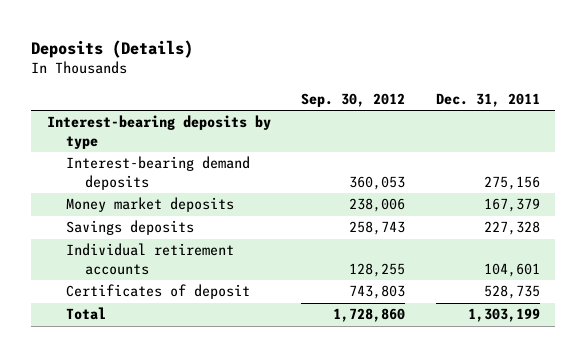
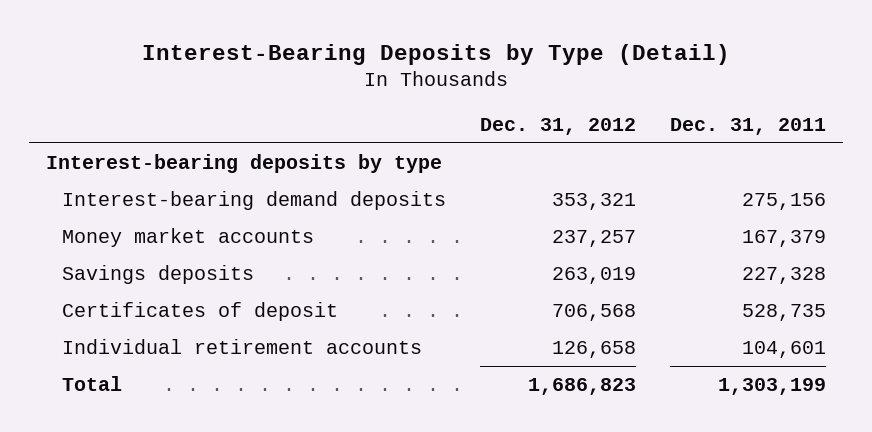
- Deposits (Details)
+ Interest-Bearing Deposits by Type (Detail)
- | Sep. 30, 2012 | Dec. 31, 2011
+ | Dec. 31, 2012 | Dec. 31, 2011
- Money market deposits | 238,006 | 167,379
+ Money market accounts | 237,257 | 167,379
moved down: Individual retirement accounts | 126,658 | 104,601

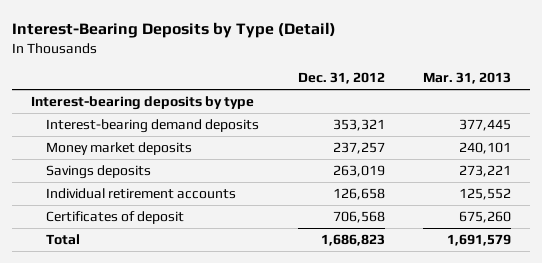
- | Dec. 31, 2012 | Dec. 31, 2011
+ | Dec. 31, 2012 | Mar. 31, 2013
- Money market accounts | 237,257 | 167,379
+ Money market deposits | 237,257 | 240,101
moved down: Certificates of deposit | 706,568 | 675,260

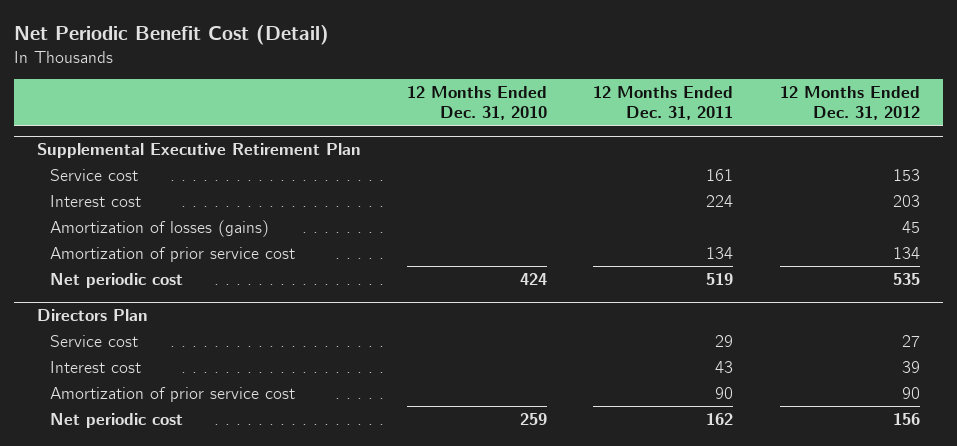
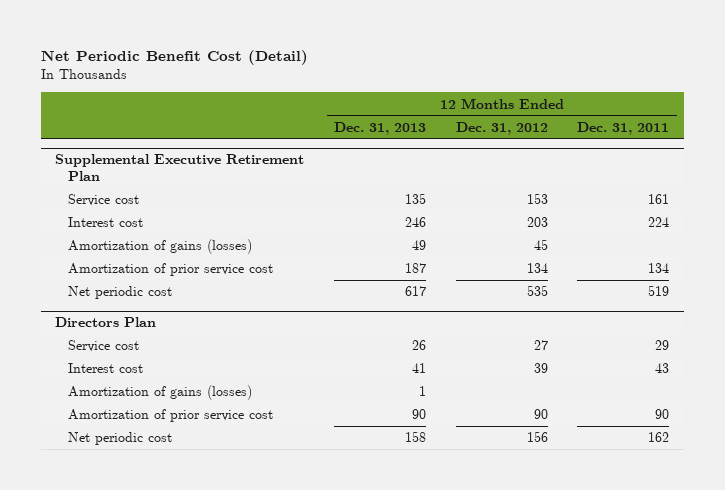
- | 12 Months Ended Dec. 31, 2010 | 12 Months Ended Dec. 31, 2011 | 12 Months Ended Dec. 31, 2012
+ | 12 Months Ended Dec. 31, 2013 | 12 Months Ended Dec. 31, 2012 | 12 Months Ended Dec. 31, 2011
@ Supplemental Executive Retirement Plan
- Amortization of losses (gains) | | | 45
+ Amortization of gains (losses) | 49 | 45 |
@ Directors Plan
+ Amortization of gains (losses) | 1 | |

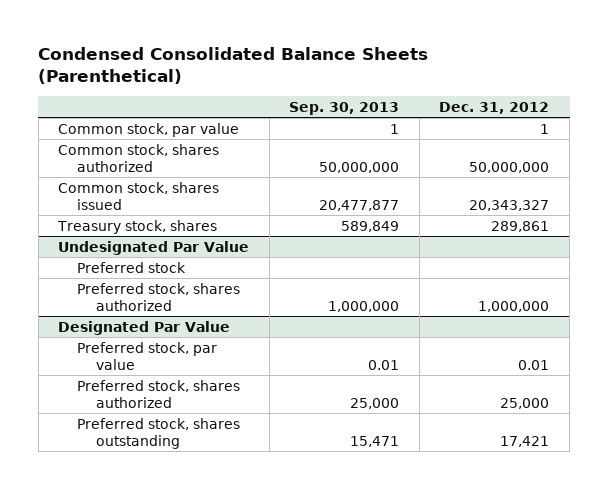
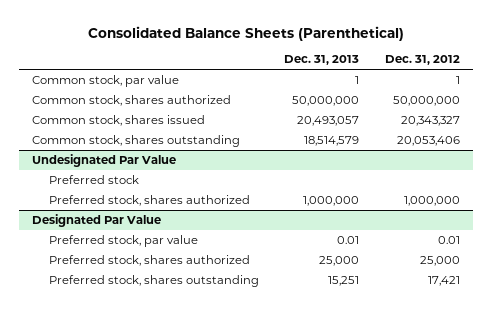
- Condensed Consolidated Balance Sheets (Parenthetical)
+ Consolidated Balance Sheets (Parenthetical)
- | Sep. 30, 2013 | Dec. 31, 2012
+ | Dec. 31, 2013 | Dec. 31, 2012
- Treasury stock, shares | 589,849 | 289,861
+ Common stock, shares outstanding | 18,514,579 | 20,053,406

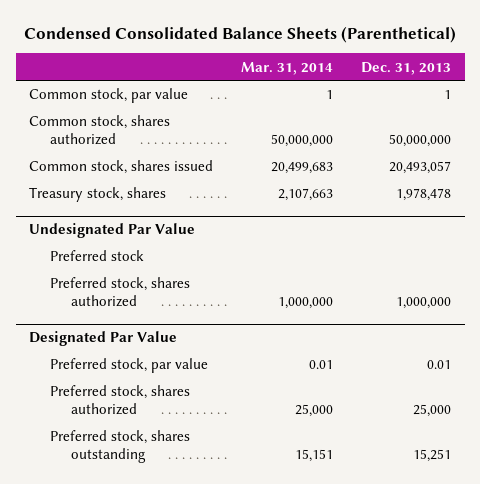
- Consolidated Balance Sheets (Parenthetical)
+ Condensed Consolidated Balance Sheets (Parenthetical)
- | Dec. 31, 2013 | Dec. 31, 2012
+ | Mar. 31, 2014 | Dec. 31, 2013
- Common stock, shares outstanding | 18,514,579 | 20,053,406
+ Treasury stock, shares | 2,107,663 | 1,978,478

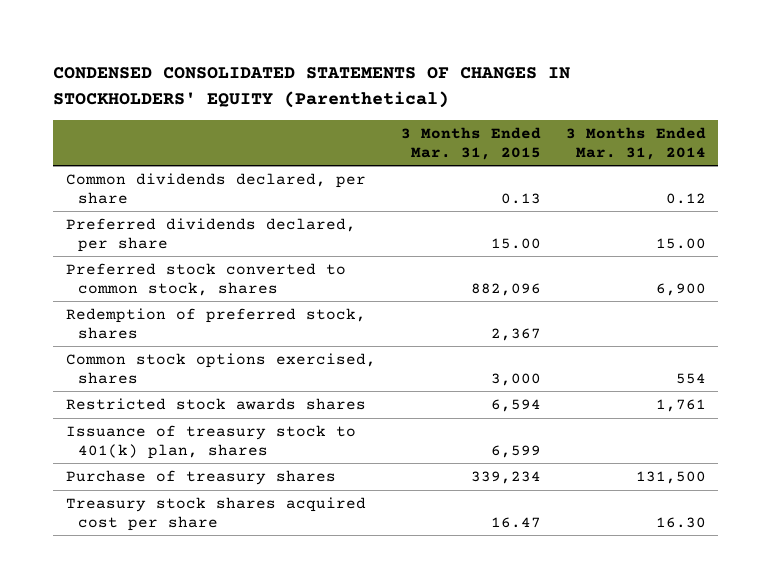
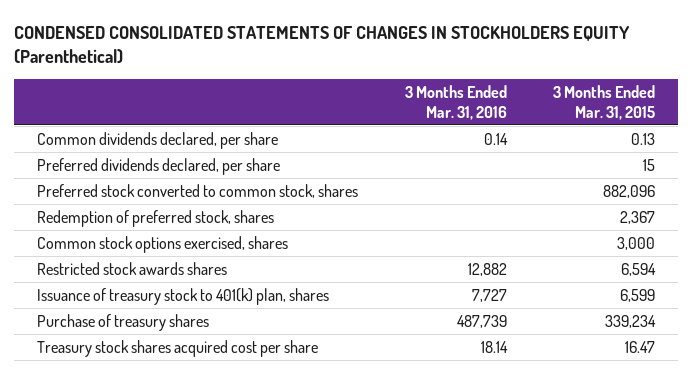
- CONDENSED CONSOLIDATED STATEMENTS OF CHANGES IN STOCKHOLDERS' EQUITY (Parenthetical)
+ CONDENSED CONSOLIDATED STATEMENTS OF CHANGES IN STOCKHOLDERS EQUITY (Parenthetical)
- | 3 Months Ended Mar. 31, 2015 | 3 Months Ended Mar. 31, 2014
+ | 3 Months Ended Mar. 31, 2016 | 3 Months Ended Mar. 31, 2015
- Preferred dividends declared, per share | 15.00 | 15.00
+ Preferred dividends declared, per share | | 15

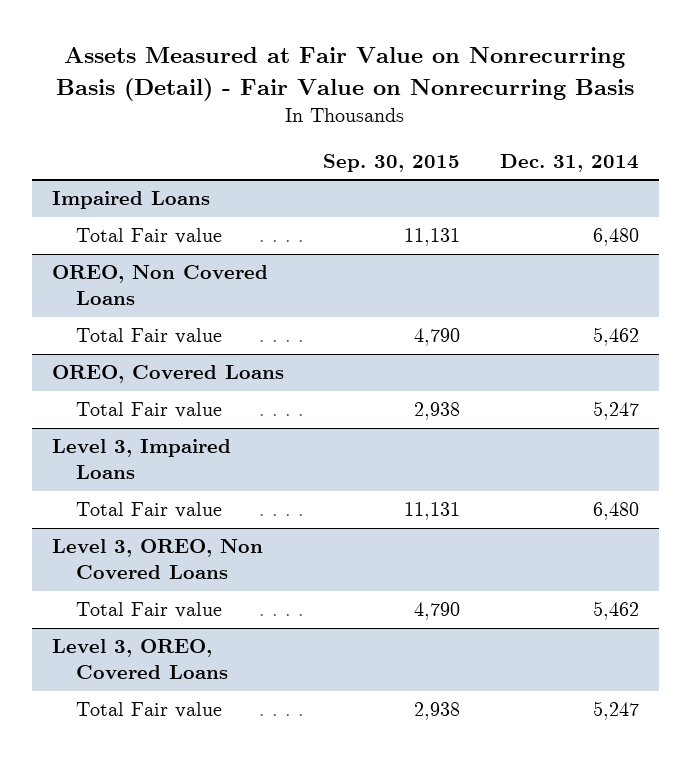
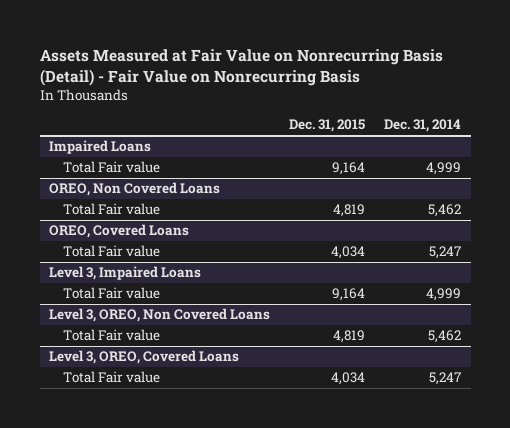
- | Sep. 30, 2015 | Dec. 31, 2014
+ | Dec. 31, 2015 | Dec. 31, 2014
@ Impaired Loans
- Total Fair value | 11,131 | 6,480
+ Total Fair value | 9,164 | 4,999
@ Level 3, Impaired Loans
- Total Fair value | 11,131 | 6,480
+ Total Fair value | 9,164 | 4,999

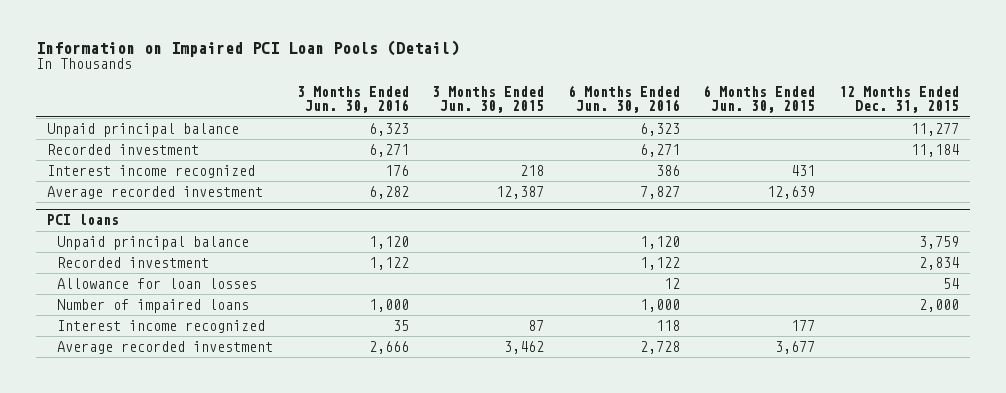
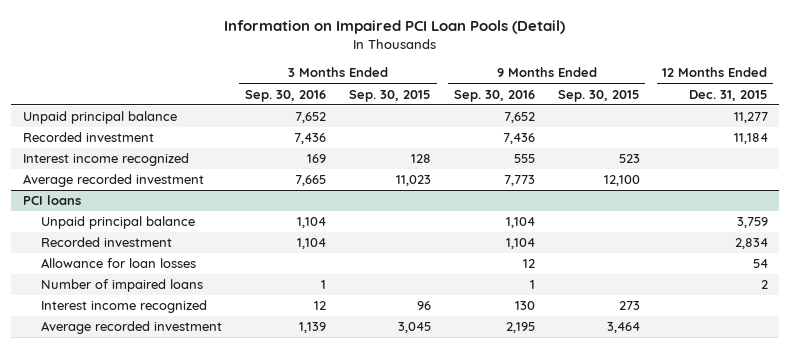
- | 3 Months Ended Jun. 30, 2016 | 3 Months Ended Jun. 30, 2015 | 6 Months Ended Jun. 30, 2016 | 6 Months Ended Jun. 30, 2015 | 12 Months Ended Dec. 31, 2015
+ | 3 Months Ended Sep. 30, 2016 | 3 Months Ended Sep. 30, 2015 | 9 Months Ended Sep. 30, 2016 | 9 Months Ended Sep. 30, 2015 | 12 Months Ended Dec. 31, 2015
@ PCI loans
- Number of impaired loans | 1,000 | | 1,000 | | 2,000
+ Number of impaired loans | 1 | | 1 | | 2

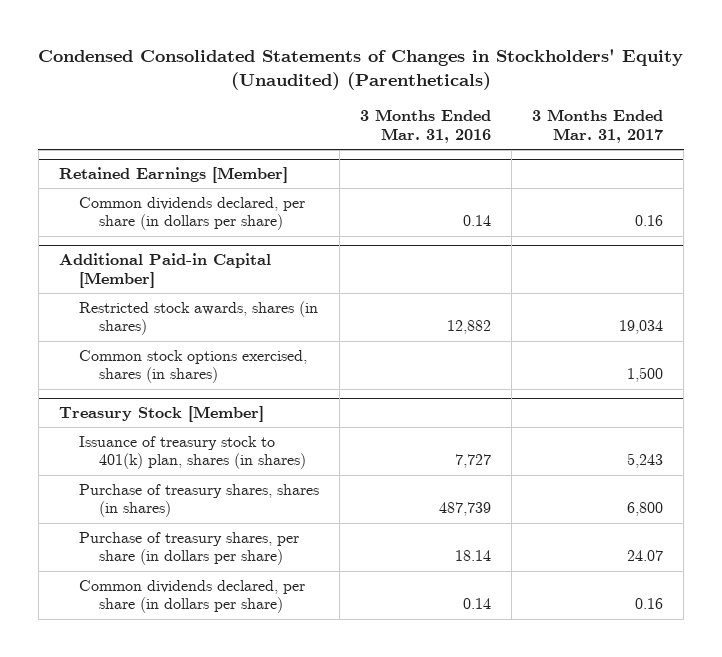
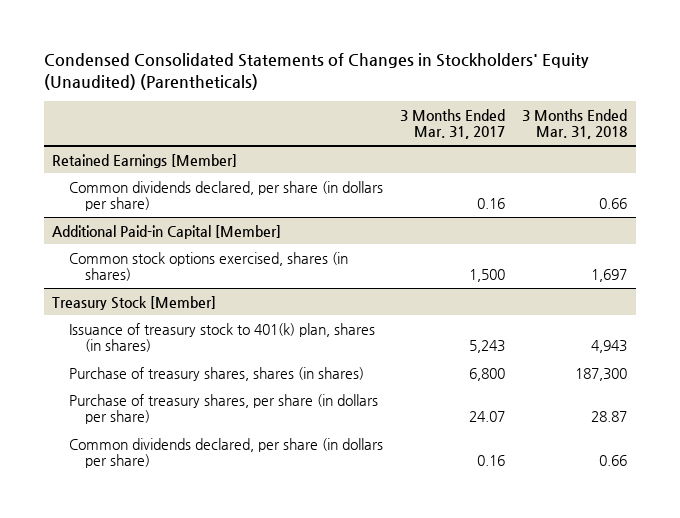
- | 3 Months Ended Mar. 31, 2016 | 3 Months Ended Mar. 31, 2017
+ | 3 Months Ended Mar. 31, 2017 | 3 Months Ended Mar. 31, 2018
@ Additional Paid-in Capital [Member]
- Restricted stock awards, shares (in shares) | 12,882 | 19,034

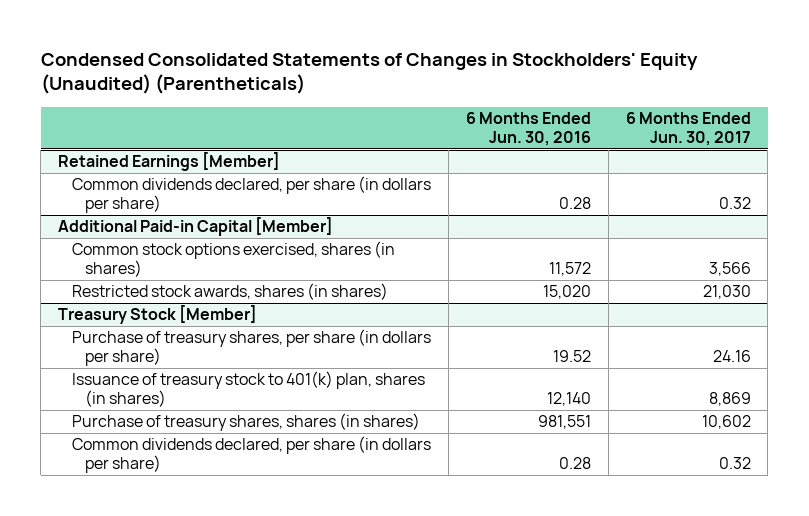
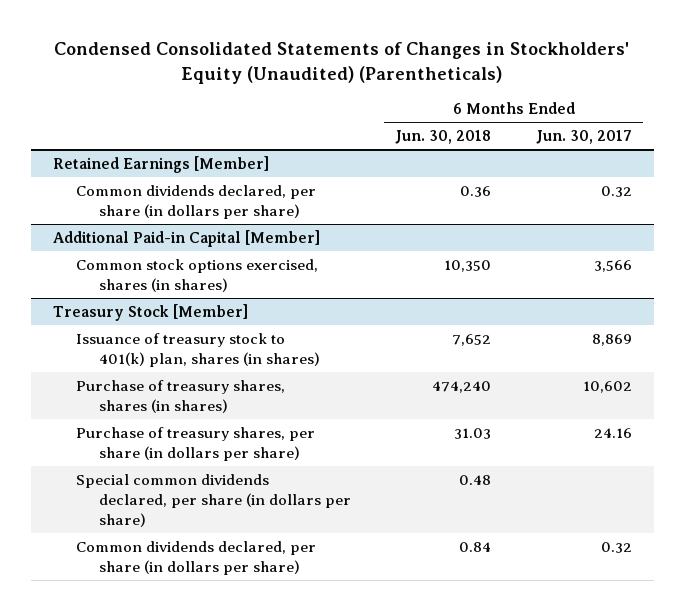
- | 6 Months Ended Jun. 30, 2016 | 6 Months Ended Jun. 30, 2017
+ | 6 Months Ended Jun. 30, 2018 | 6 Months Ended Jun. 30, 2017
@ Additional Paid-in Capital [Member]
- Restricted stock awards, shares (in shares) | 15,020 | 21,030
@ Treasury Stock [Member]
moved down: Purchase of treasury shares, per share (in dollars per share) | 31.03 | 24.16
+ Special common dividends declared, per share (in dollars per share) | 0.48 |

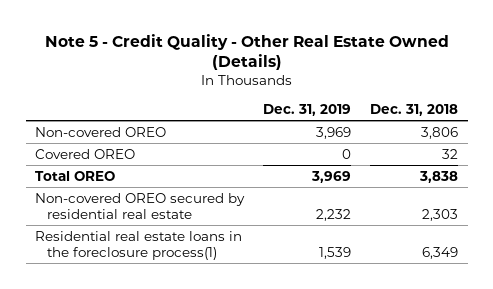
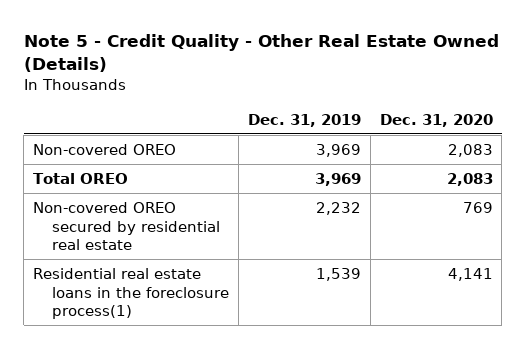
- | Dec. 31, 2019 | Dec. 31, 2018
+ | Dec. 31, 2019 | Dec. 31, 2020
- Covered OREO | 0 | 32

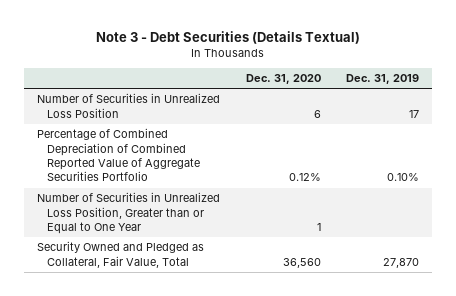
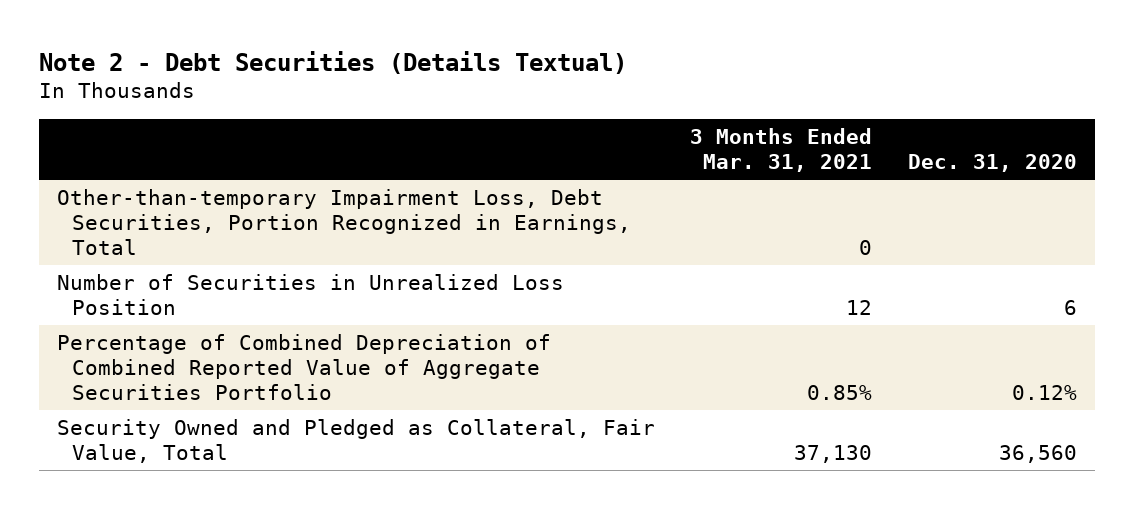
- Note 3 - Debt Securities (Details Textual)
+ Note 2 - Debt Securities (Details Textual)
- | Dec. 31, 2020 | Dec. 31, 2019
+ | 3 Months Ended Mar. 31, 2021 | Dec. 31, 2020
+ Other-than-temporary Impairment Loss, Debt Securities, Portion Recognized in Earnings, Total | 0 |
- Number of Securities in Unrealized Loss Position, Greater than or Equal to One Year | 1 |

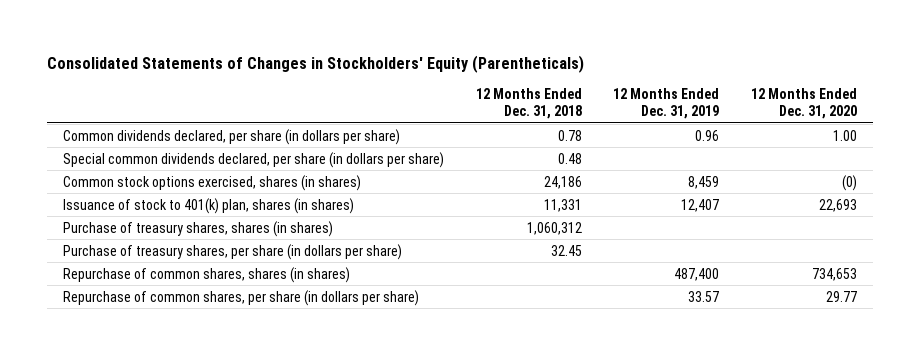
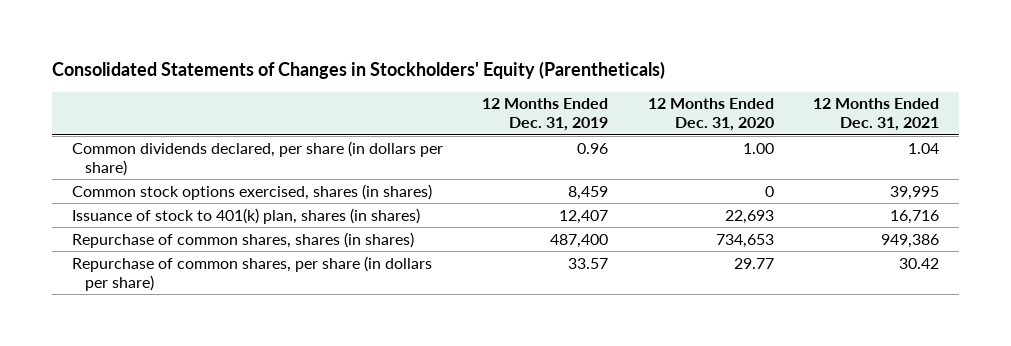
- | 12 Months Ended Dec. 31, 2018 | 12 Months Ended Dec. 31, 2019 | 12 Months Ended Dec. 31, 2020
+ | 12 Months Ended Dec. 31, 2019 | 12 Months Ended Dec. 31, 2020 | 12 Months Ended Dec. 31, 2021
- Special common dividends declared, per share (in dollars per share) | 0.48 | |
- Common stock options exercised, shares (in shares) | 24,186 | 8,459 | (0)
+ Common stock options exercised, shares (in shares) | 8,459 | 0 | 39,995
- Purchase of treasury shares, shares (in shares) | 1,060,312 | |
- Purchase of treasury shares, per share (in dollars per share) | 32.45 | |

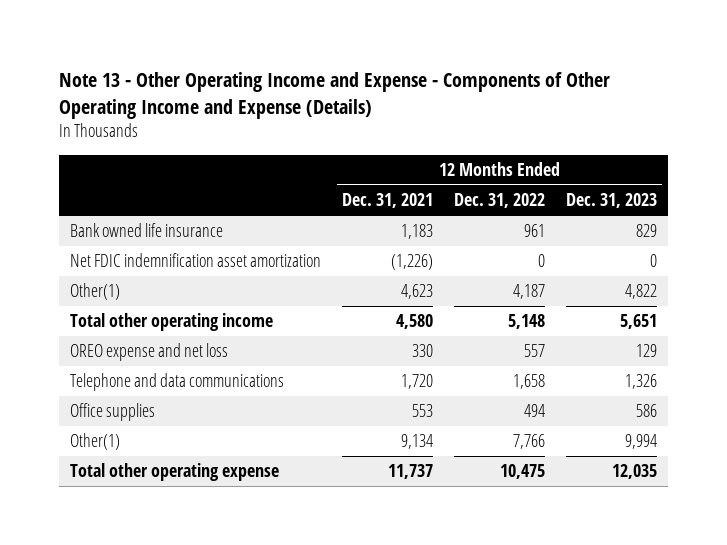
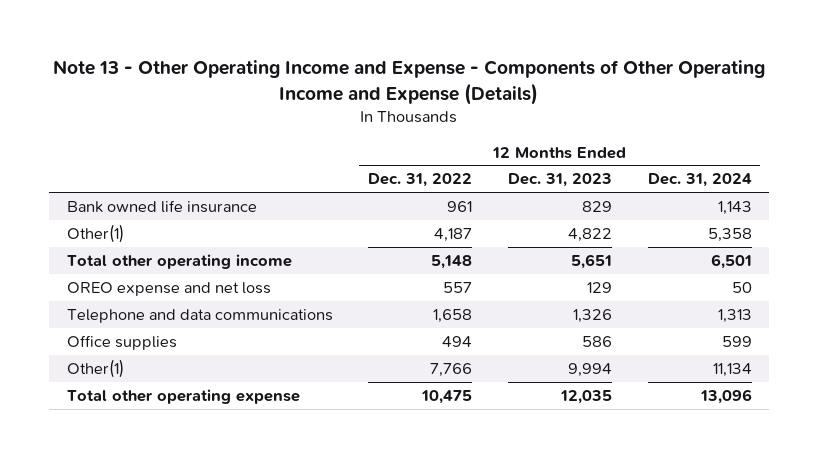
- | 12 Months Ended Dec. 31, 2021 | 12 Months Ended Dec. 31, 2022 | 12 Months Ended Dec. 31, 2023
+ | 12 Months Ended Dec. 31, 2022 | 12 Months Ended Dec. 31, 2023 | 12 Months Ended Dec. 31, 2024
- Net FDIC indemnification asset amortization | (1,226) | 0 | 0

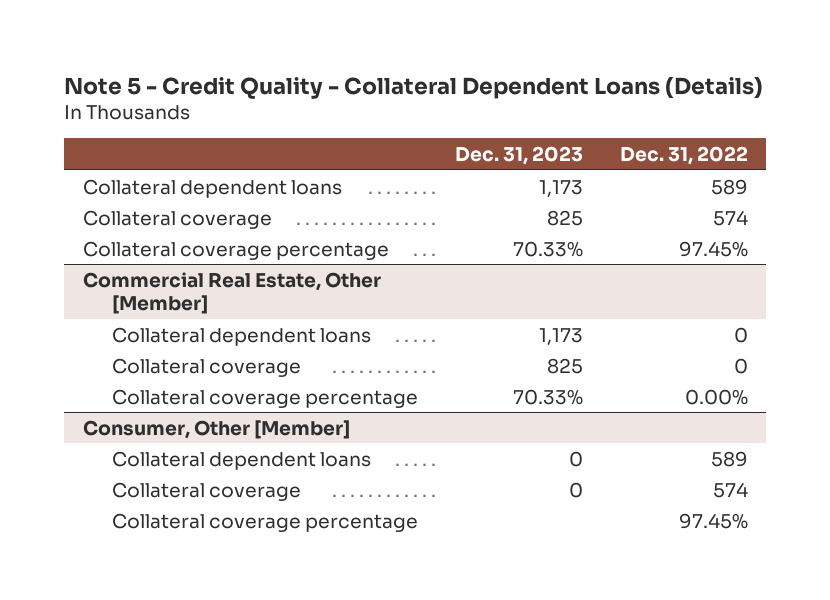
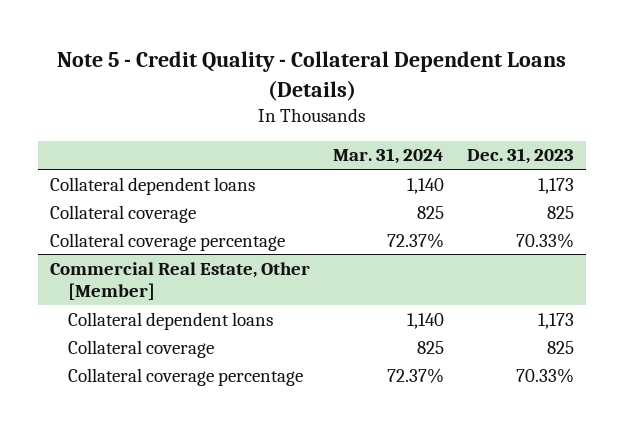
- | Dec. 31, 2023 | Dec. 31, 2022
+ | Mar. 31, 2024 | Dec. 31, 2023
- Consumer, Other [Member]
- Collateral dependent loans | 0 | 589
- Collateral coverage | 0 | 574
- Collateral coverage percentage | | 97.45%

